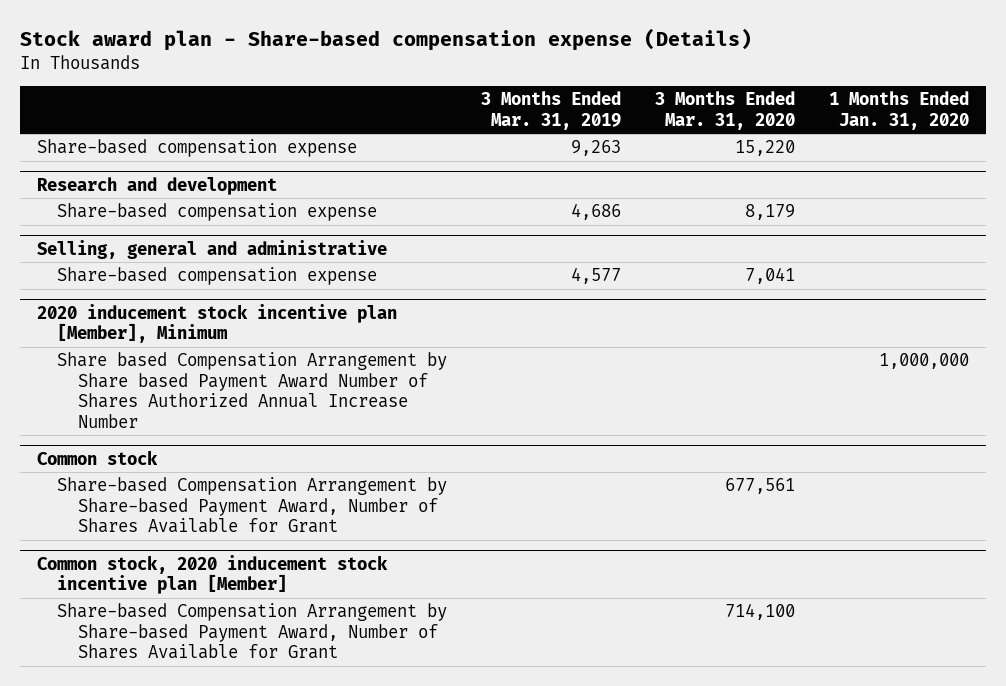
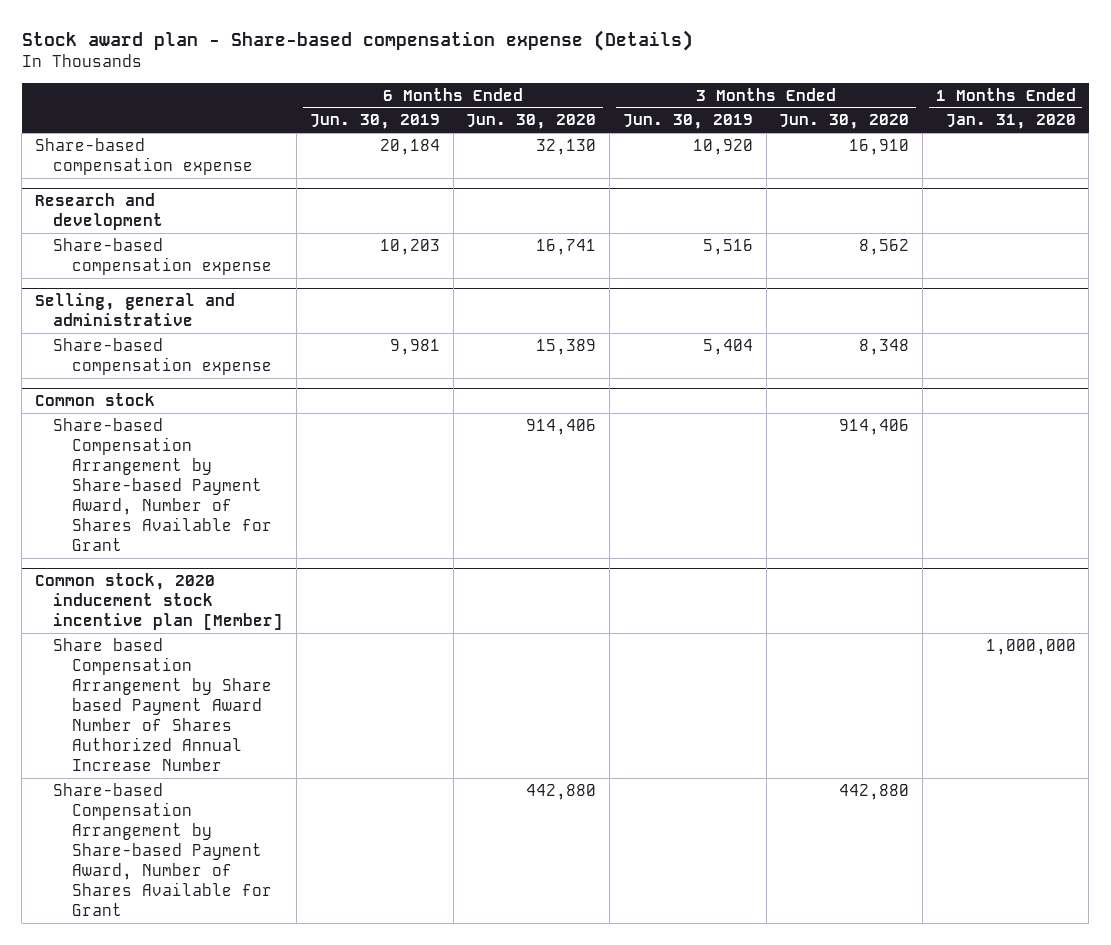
- | 3 Months Ended Mar. 31, 2019 | 3 Months Ended Mar. 31, 2020 | 1 Months Ended Jan. 31, 2020
+ | 6 Months Ended Jun. 30, 2019 | 6 Months Ended Jun. 30, 2020 | 3 Months Ended Jun. 30, 2019 | 3 Months Ended Jun. 30, 2020 | 1 Months Ended Jan. 31, 2020
- 2020 inducement stock incentive plan [Member], Minimum
- Share based Compensation Arrangement by Share based Payment Award Number of Shares Authorized Annual Increase Number | | | 1,000,000
@ Common stock, 2020 inducement stock incentive plan [Member]
+ Share based Compensation Arrangement by Share based Payment Award Number of Shares Authorized Annual Increase Number | | | | | 1,000,000

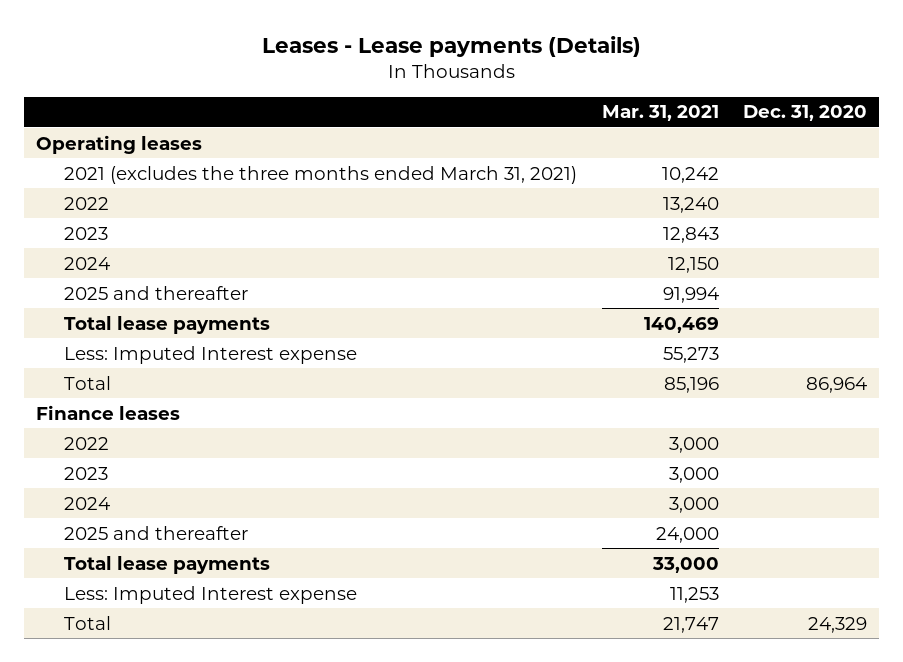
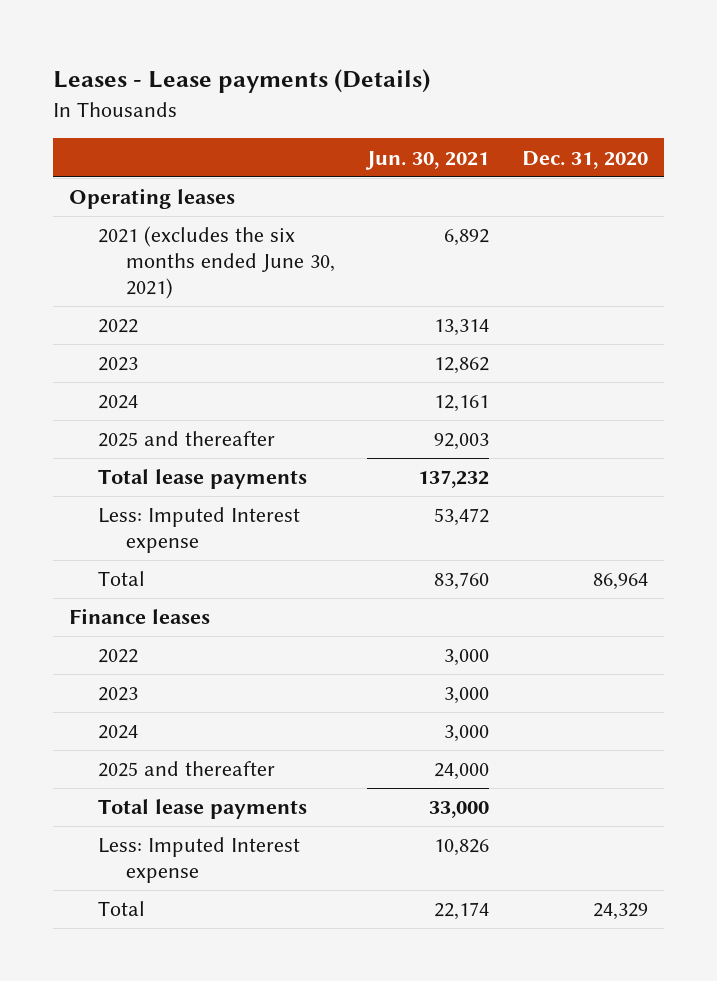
- | Mar. 31, 2021 | Dec. 31, 2020
+ | Jun. 30, 2021 | Dec. 31, 2020
- 2021 (excludes the three months ended March 31, 2021) | 10,242 |
+ 2021 (excludes the six months ended June 30, 2021) | 6,892 |

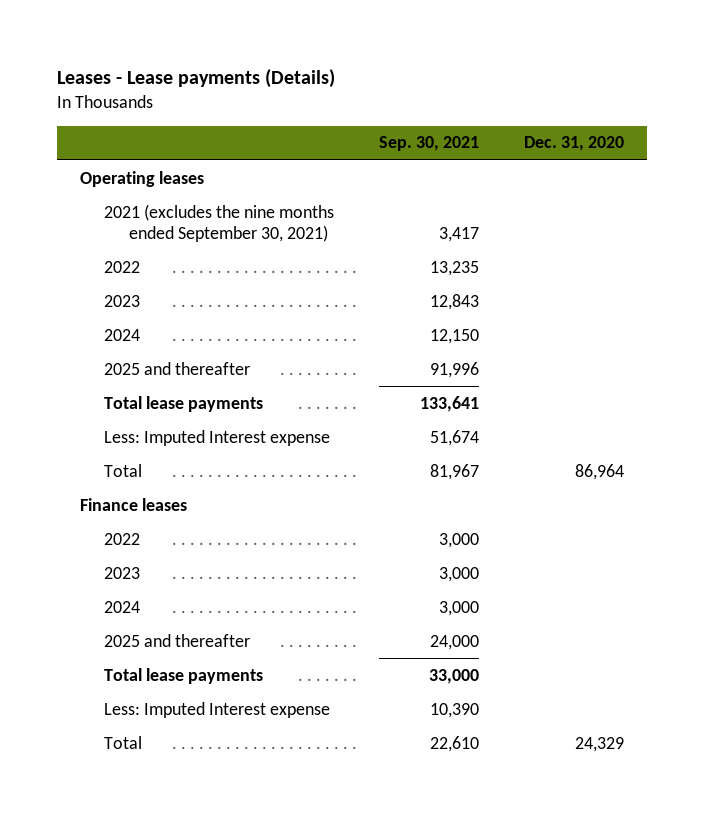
- | Jun. 30, 2021 | Dec. 31, 2020
+ | Sep. 30, 2021 | Dec. 31, 2020
- 2021 (excludes the six months ended June 30, 2021) | 6,892 |
+ 2021 (excludes the nine months ended September 30, 2021) | 3,417 |

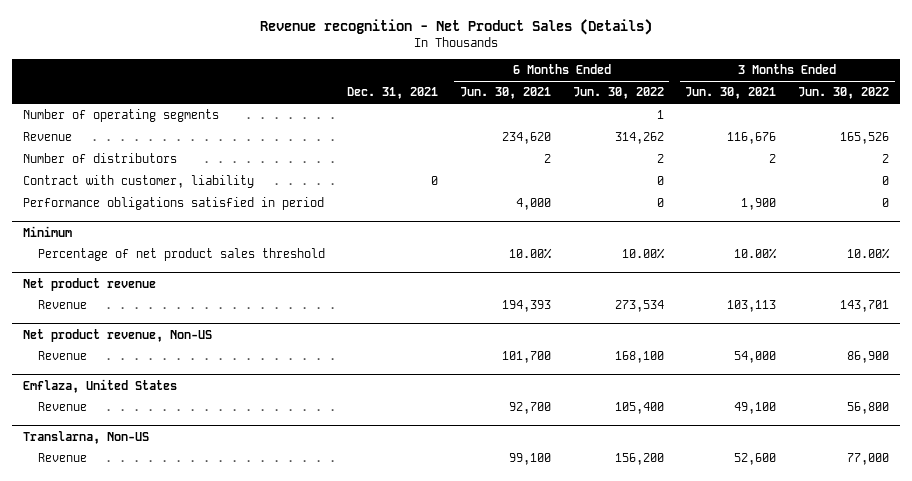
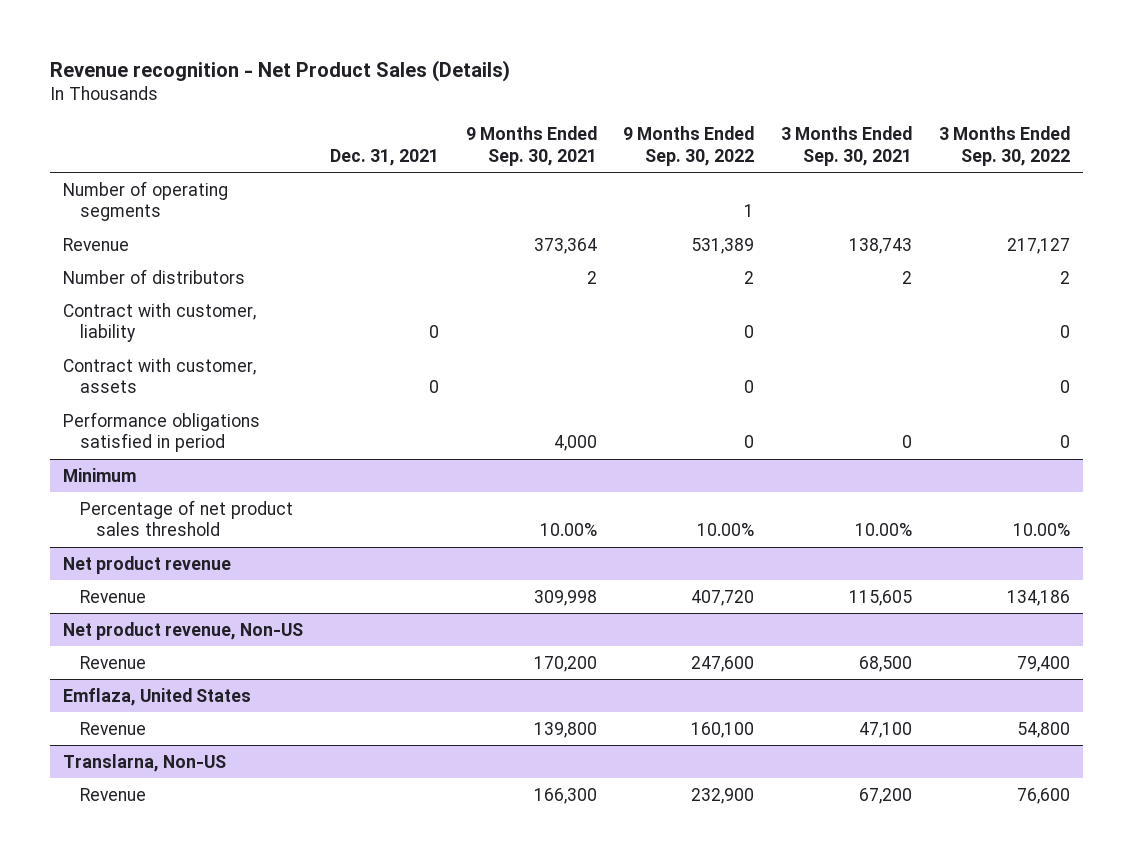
- | Dec. 31, 2021 | 6 Months Ended Jun. 30, 2021 | 6 Months Ended Jun. 30, 2022 | 3 Months Ended Jun. 30, 2021 | 3 Months Ended Jun. 30, 2022
+ | Dec. 31, 2021 | 9 Months Ended Sep. 30, 2021 | 9 Months Ended Sep. 30, 2022 | 3 Months Ended Sep. 30, 2021 | 3 Months Ended Sep. 30, 2022
+ Contract with customer, assets | 0 | | 0 | | 0

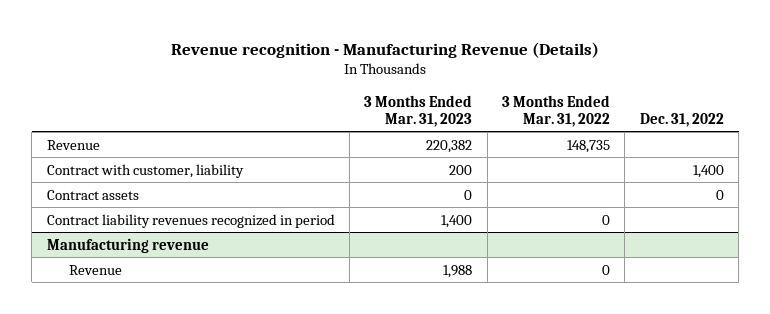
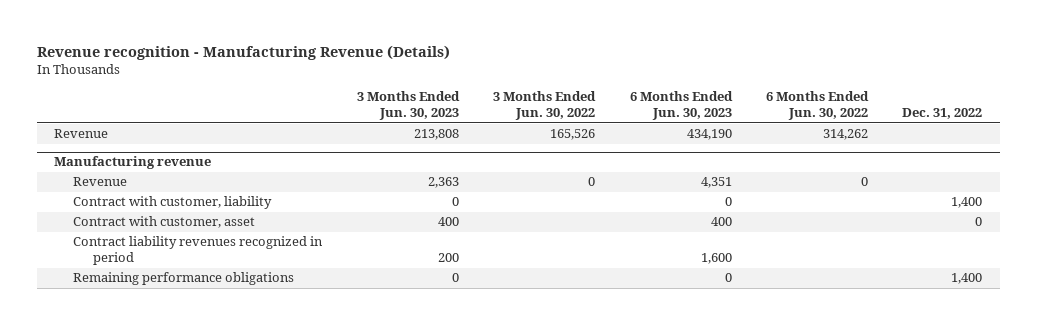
- | 3 Months Ended Mar. 31, 2023 | 3 Months Ended Mar. 31, 2022 | Dec. 31, 2022
+ | 3 Months Ended Jun. 30, 2023 | 3 Months Ended Jun. 30, 2022 | 6 Months Ended Jun. 30, 2023 | 6 Months Ended Jun. 30, 2022 | Dec. 31, 2022
- Contract with customer, liability | 200 | | 1,400
- Contract assets | 0 | | 0
- Contract liability revenues recognized in period | 1,400 | 0 |
@ Manufacturing revenue
+ Contract with customer, liability | 0 | | 0 | | 1,400
+ Contract with customer, asset | 400 | | 400 | | 0
+ Contract liability revenues recognized in period | 200 | | 1,600 | |
+ Remaining performance obligations | 0 | | 0 | | 1,400

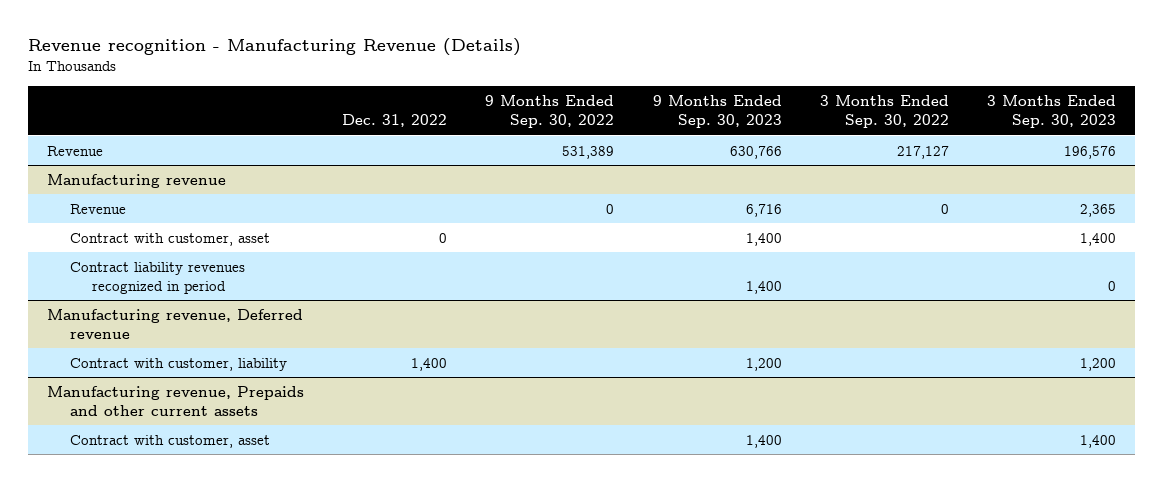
- | 3 Months Ended Jun. 30, 2023 | 3 Months Ended Jun. 30, 2022 | 6 Months Ended Jun. 30, 2023 | 6 Months Ended Jun. 30, 2022 | Dec. 31, 2022
+ | Dec. 31, 2022 | 9 Months Ended Sep. 30, 2022 | 9 Months Ended Sep. 30, 2023 | 3 Months Ended Sep. 30, 2022 | 3 Months Ended Sep. 30, 2023
@ Manufacturing revenue
- Contract with customer, liability | 0 | | 0 | | 1,400
- Remaining performance obligations | 0 | | 0 | | 1,400
+ Manufacturing revenue, Deferred revenue
+ Contract with customer, liability | 1,400 | | 1,200 | | 1,200
+ Manufacturing revenue, Prepaids and other current assets
+ Contract with customer, asset | | | 1,400 | | 1,400

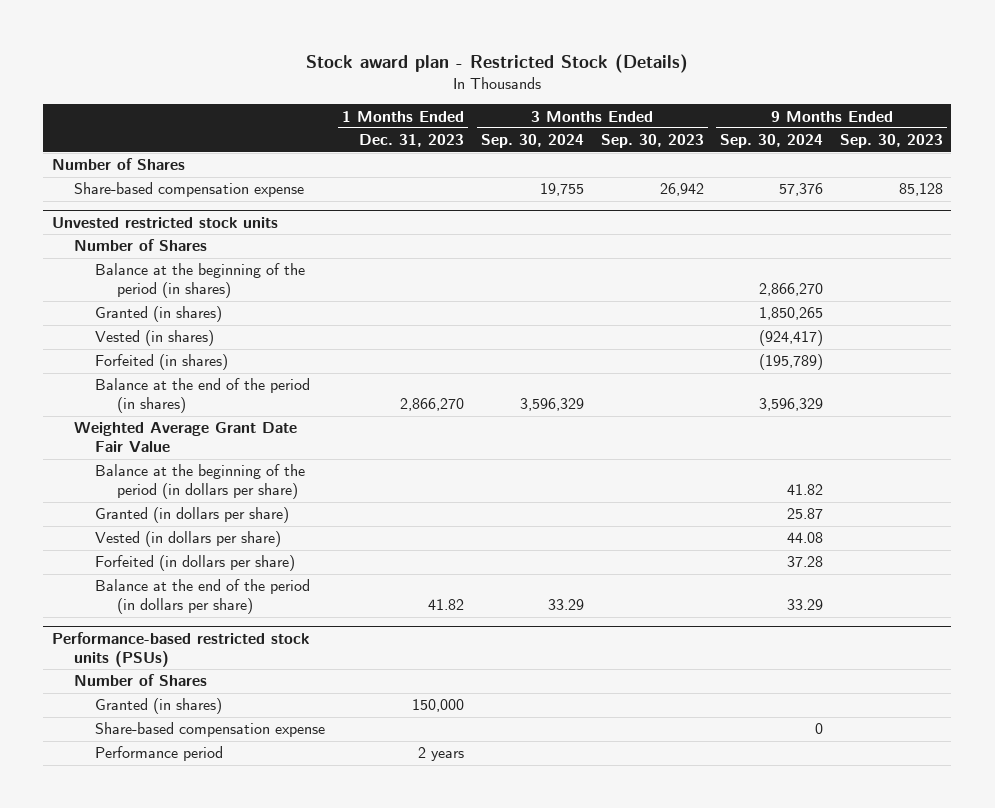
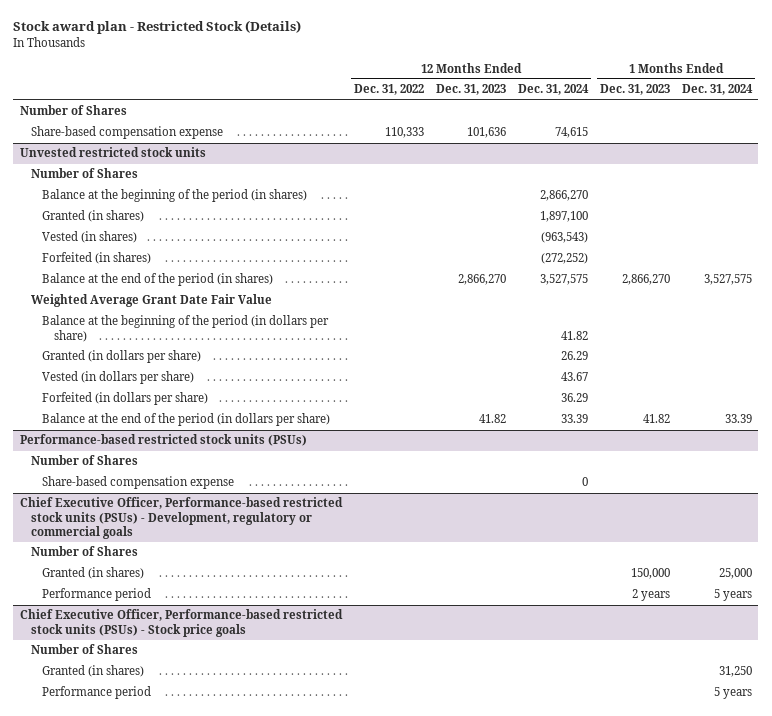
- | 1 Months Ended Dec. 31, 2023 | 3 Months Ended Sep. 30, 2024 | 3 Months Ended Sep. 30, 2023 | 9 Months Ended Sep. 30, 2024 | 9 Months Ended Sep. 30, 2023
+ | 12 Months Ended Dec. 31, 2022 | 12 Months Ended Dec. 31, 2023 | 12 Months Ended Dec. 31, 2024 | 1 Months Ended Dec. 31, 2023 | 1 Months Ended Dec. 31, 2024
@ Performance-based restricted stock units (PSUs)
- Granted (in shares) | 150,000 | | | |
- Performance period | 2 years | | | |
+ Chief Executive Officer, Performance-based restricted stock units (PSUs) - Development, regulatory or commercial goals
+ Number of Shares
+ Granted (in shares) | | | | 150,000 | 25,000
+ Performance period | | | | 2 years | 5 years
+ Chief Executive Officer, Performance-based restricted stock units (PSUs) - Stock price goals
+ Number of Shares
+ Granted (in shares) | | | | | 31,250
+ Performance period | | | | | 5 years

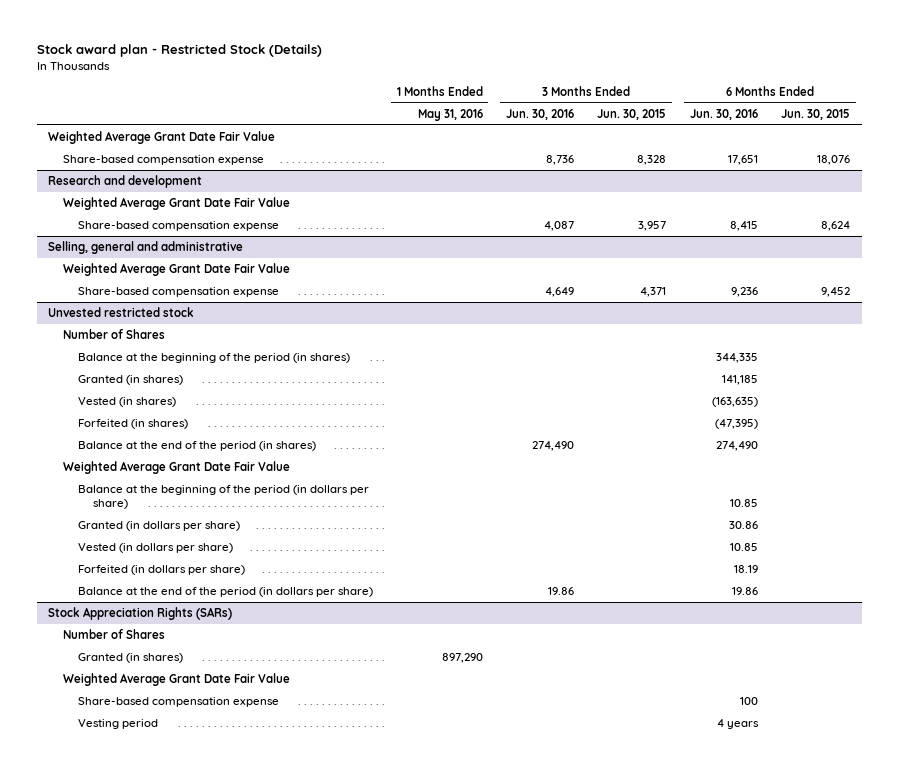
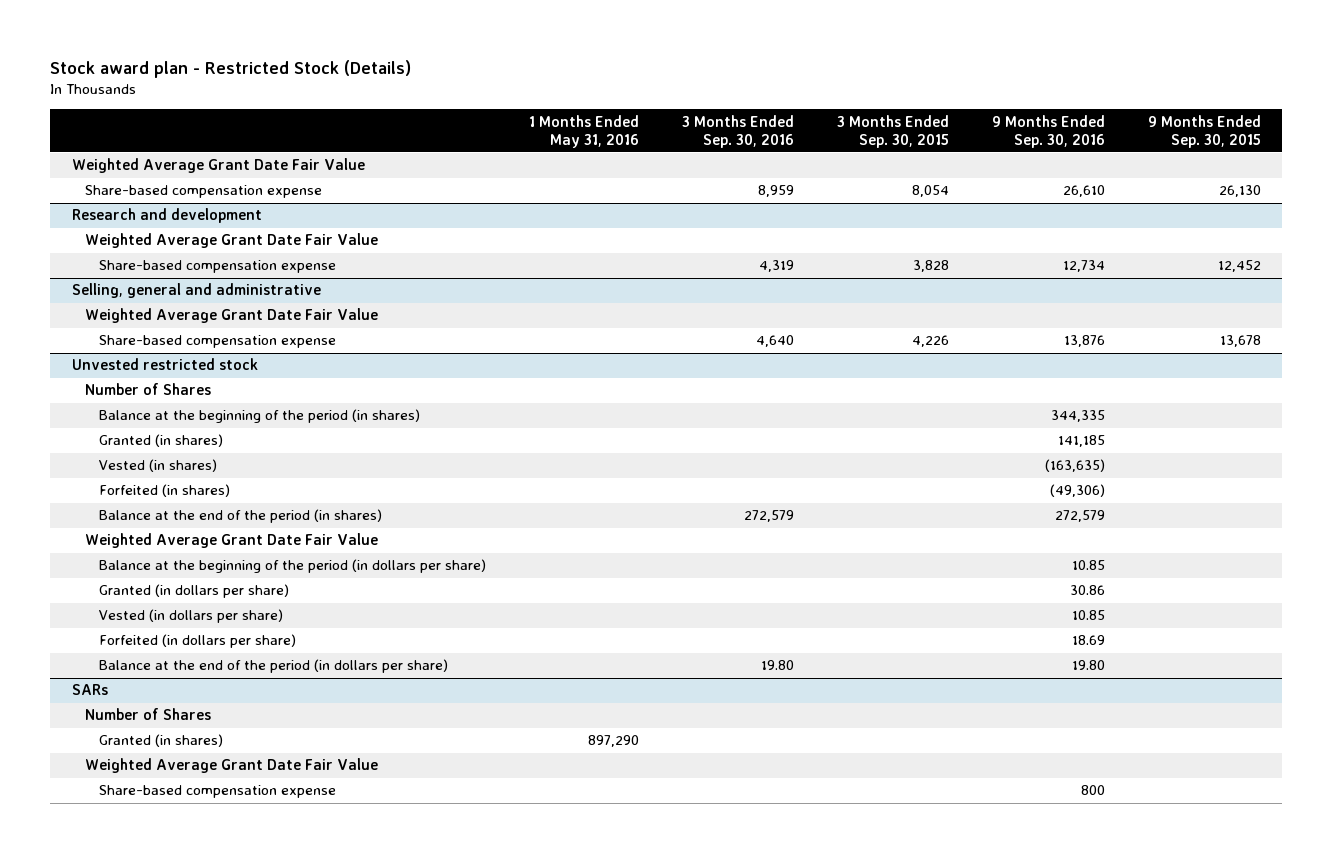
- | 1 Months Ended May 31, 2016 | 3 Months Ended Jun. 30, 2016 | 3 Months Ended Jun. 30, 2015 | 6 Months Ended Jun. 30, 2016 | 6 Months Ended Jun. 30, 2015
+ | 1 Months Ended May 31, 2016 | 3 Months Ended Sep. 30, 2016 | 3 Months Ended Sep. 30, 2015 | 9 Months Ended Sep. 30, 2016 | 9 Months Ended Sep. 30, 2015
- Stock Appreciation Rights (SARs)
+ SARs
- Vesting period | | | | 4 years |

